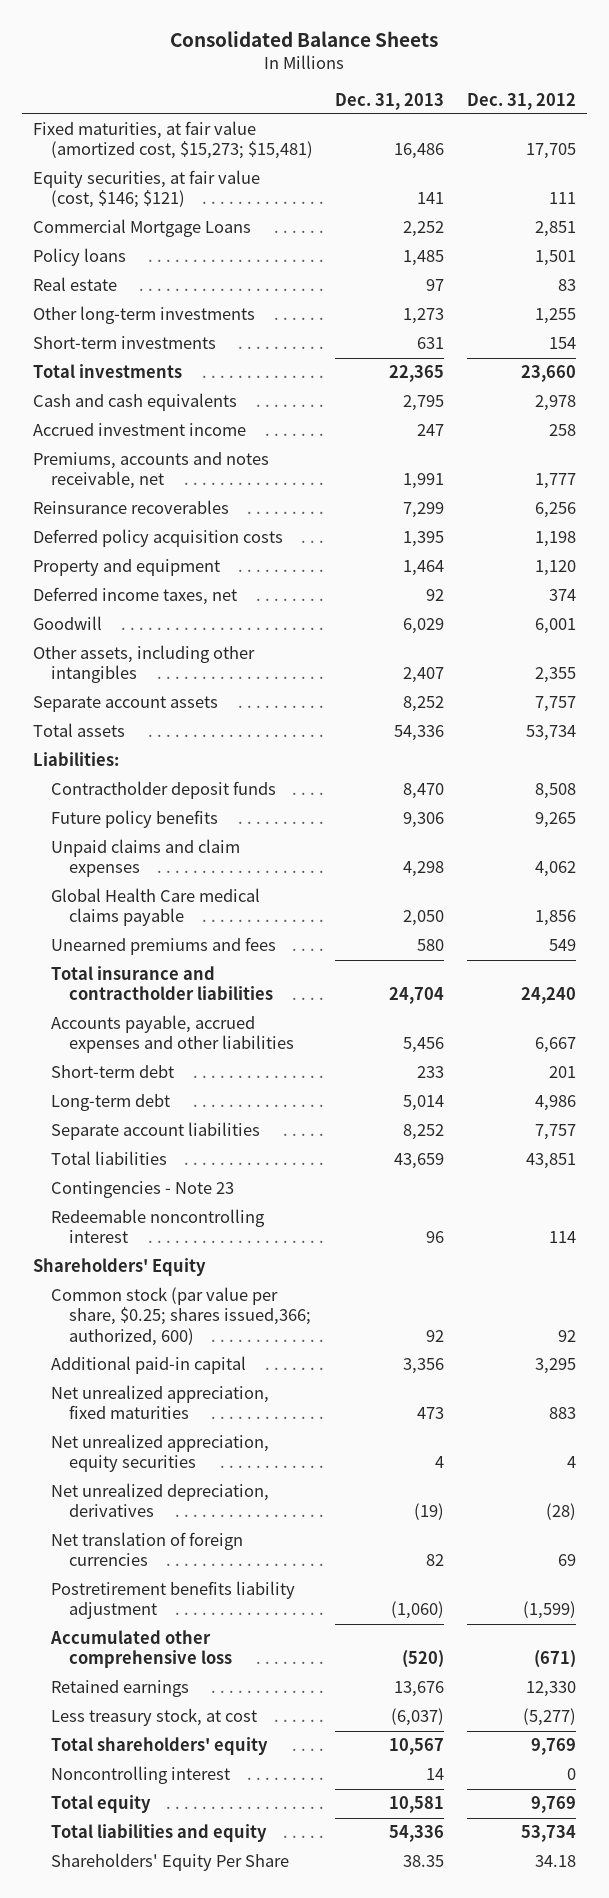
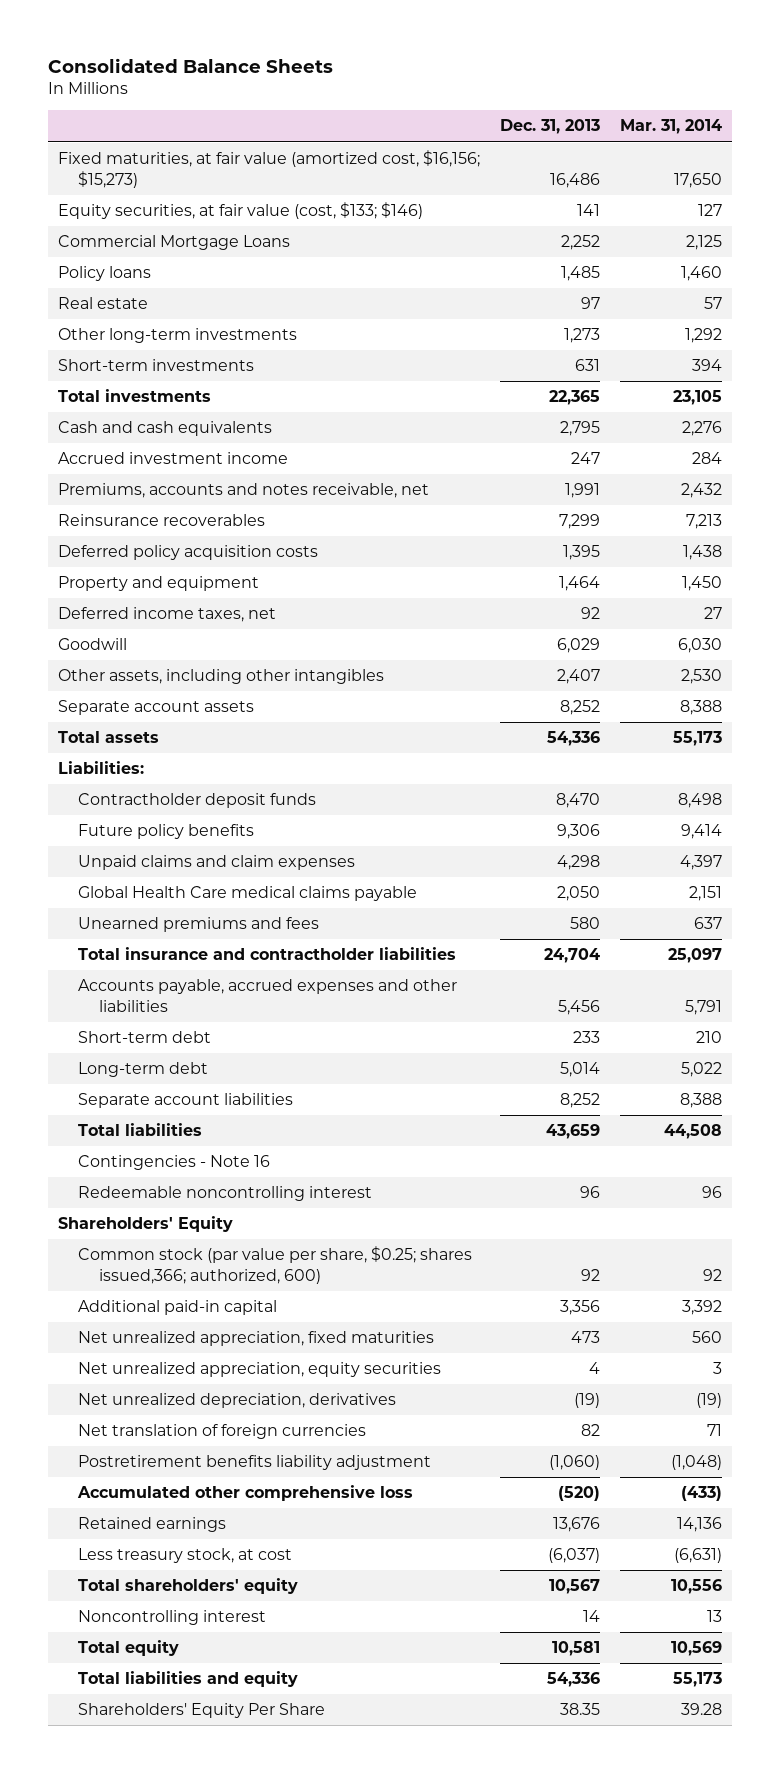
- | Dec. 31, 2013 | Dec. 31, 2012
+ | Dec. 31, 2013 | Mar. 31, 2014
- Fixed maturities, at fair value (amortized cost, $15,273; $15,481) | 16,486 | 17,705
- Equity securities, at fair value (cost, $146; $121) | 141 | 111
+ Fixed maturities, at fair value (amortized cost, $16,156; $15,273) | 16,486 | 17,650
+ Equity securities, at fair value (cost, $133; $146) | 141 | 127
- Contingencies - Note 23
+ Contingencies - Note 16

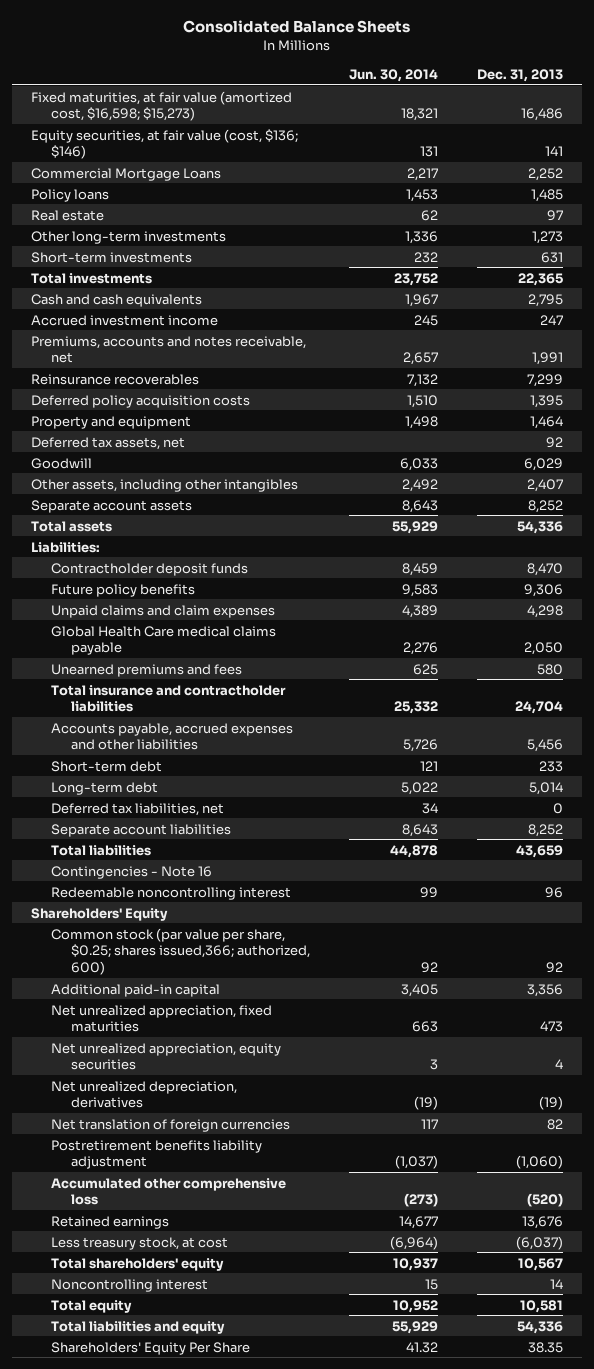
- | Dec. 31, 2013 | Mar. 31, 2014
+ | Jun. 30, 2014 | Dec. 31, 2013
- Fixed maturities, at fair value (amortized cost, $16,156; $15,273) | 16,486 | 17,650
- Equity securities, at fair value (cost, $133; $146) | 141 | 127
+ Fixed maturities, at fair value (amortized cost, $16,598; $15,273) | 18,321 | 16,486
+ Equity securities, at fair value (cost, $136; $146) | 131 | 141
- Deferred income taxes, net | 92 | 27
+ Deferred tax assets, net | | 92
+ Deferred tax liabilities, net | 34 | 0

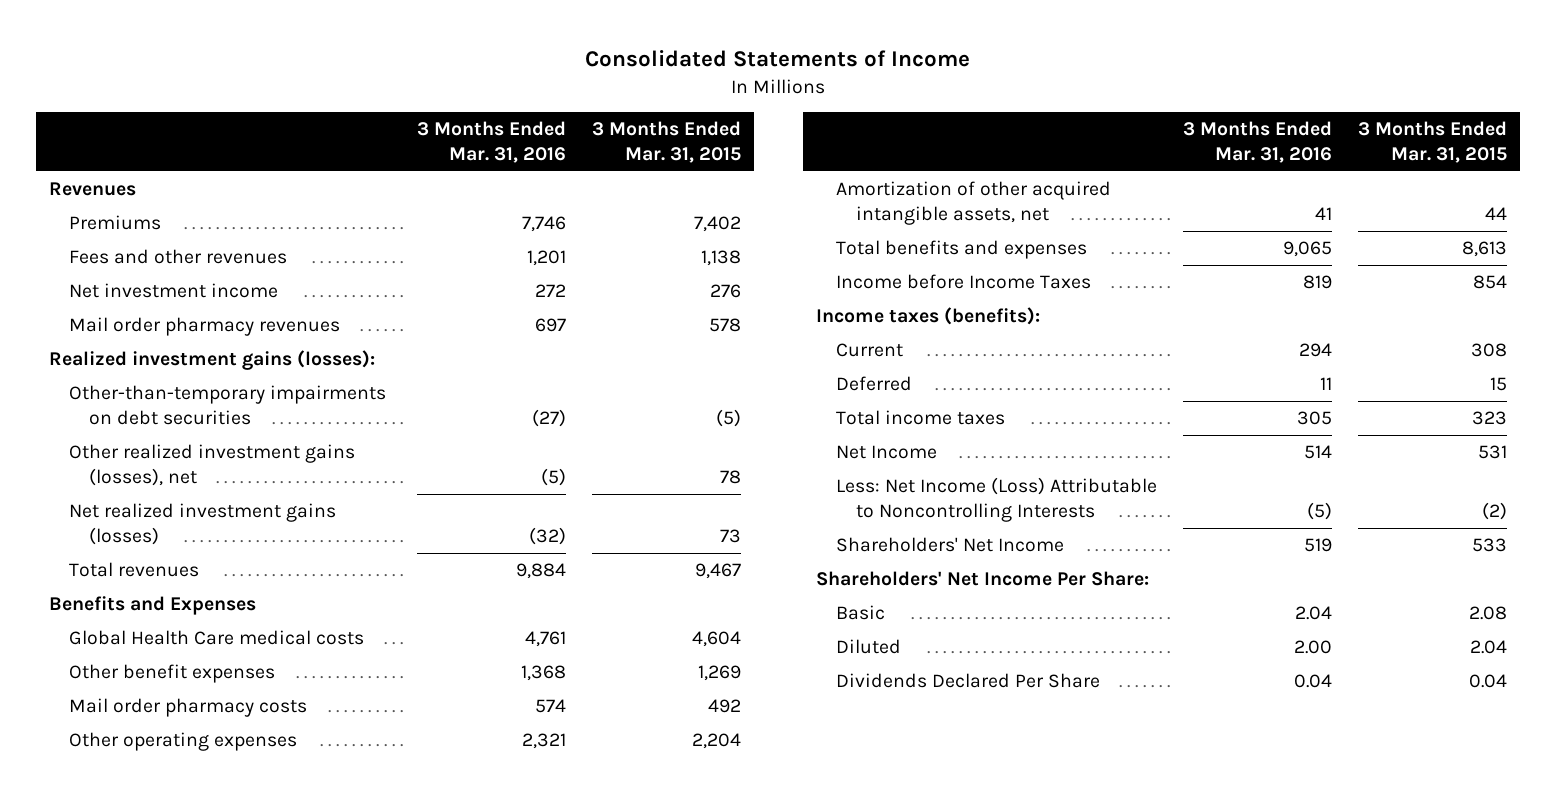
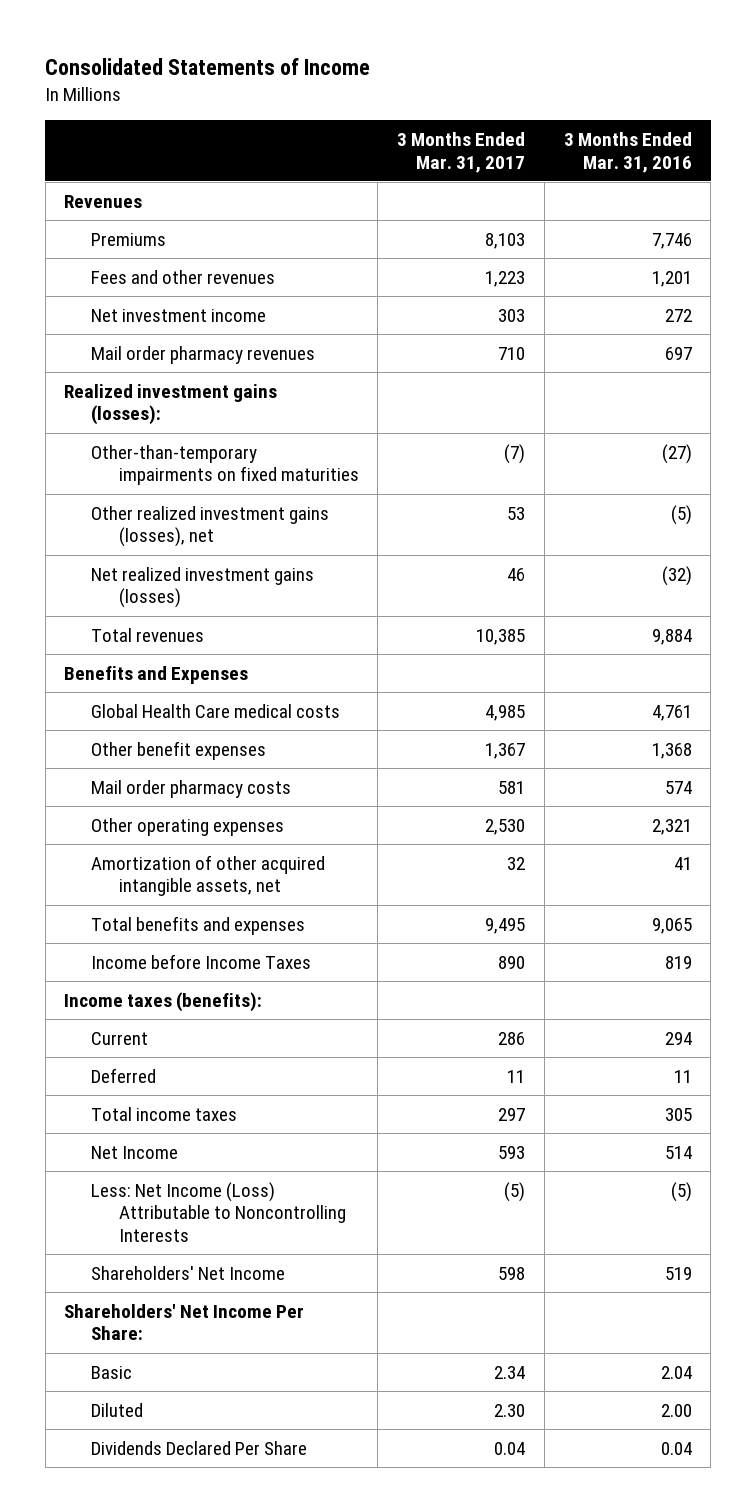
- | 3 Months Ended Mar. 31, 2016 | 3 Months Ended Mar. 31, 2015
+ | 3 Months Ended Mar. 31, 2017 | 3 Months Ended Mar. 31, 2016
- Other-than-temporary impairments on debt securities | (27) | (5)
+ Other-than-temporary impairments on fixed maturities | (7) | (27)

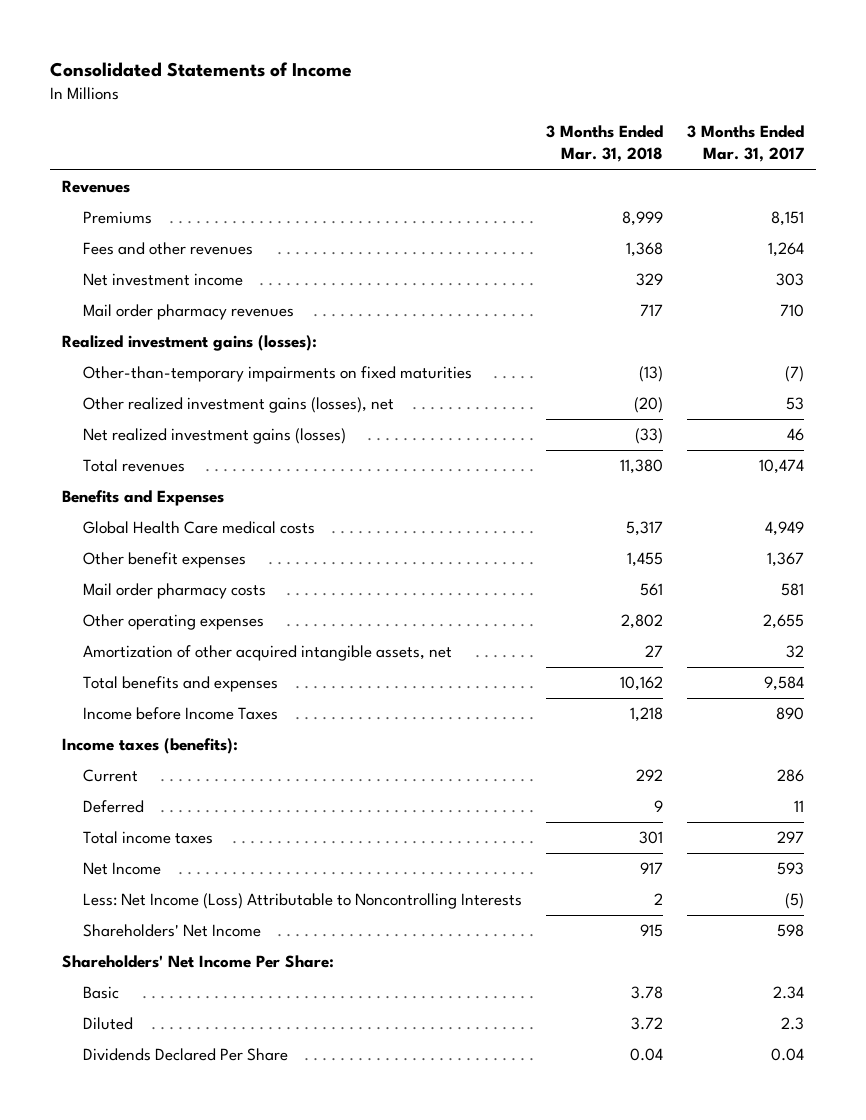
- | 3 Months Ended Mar. 31, 2017 | 3 Months Ended Mar. 31, 2016
+ | 3 Months Ended Mar. 31, 2018 | 3 Months Ended Mar. 31, 2017
- Premiums | 8,103 | 7,746
- Fees and other revenues | 1,223 | 1,201
+ Premiums | 8,999 | 8,151
+ Fees and other revenues | 1,368 | 1,264
- Total revenues | 10,385 | 9,884
+ Total revenues | 11,380 | 10,474
- Global Health Care medical costs | 4,985 | 4,761
+ Global Health Care medical costs | 5,317 | 4,949
- Other operating expenses | 2,530 | 2,321
+ Other operating expenses | 2,802 | 2,655
- Total benefits and expenses | 9,495 | 9,065
+ Total benefits and expenses | 10,162 | 9,584
- Diluted | 2.30 | 2.00
+ Diluted | 3.72 | 2.3

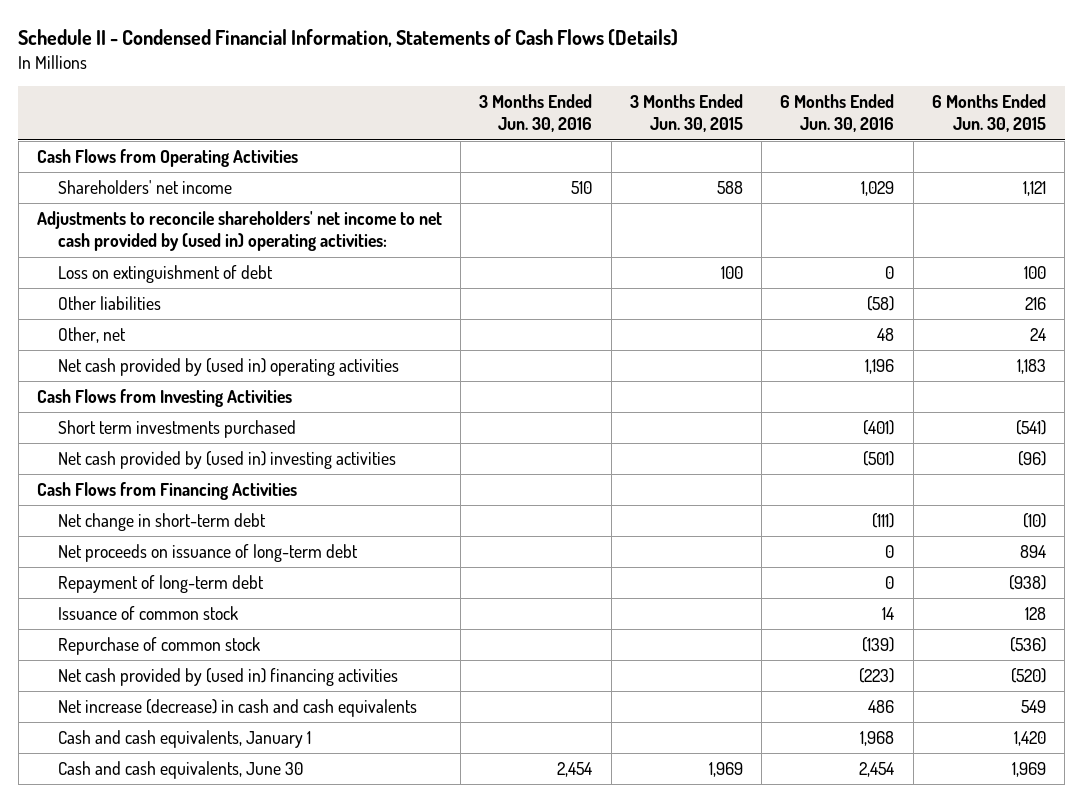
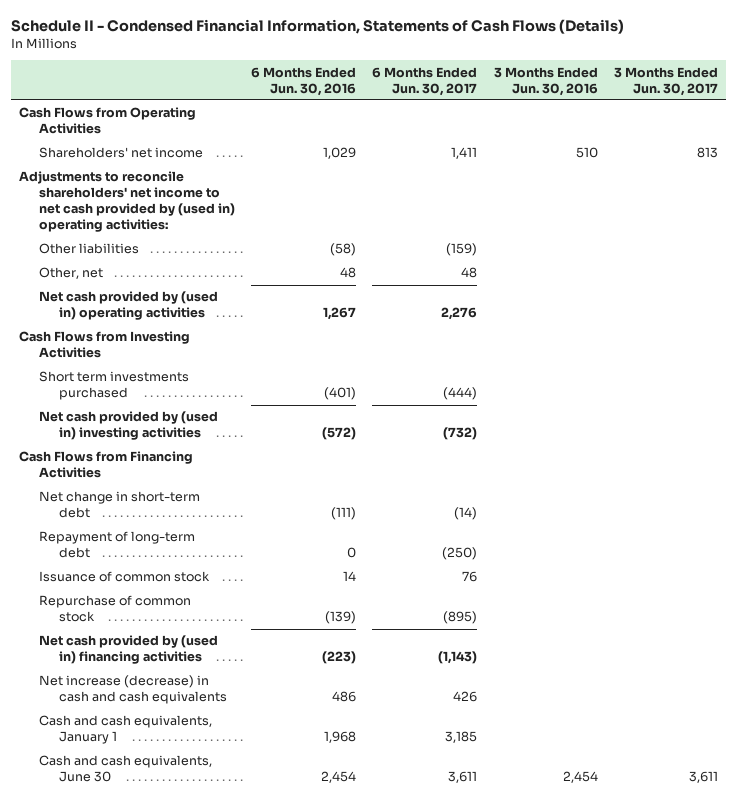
- | 3 Months Ended Jun. 30, 2016 | 3 Months Ended Jun. 30, 2015 | 6 Months Ended Jun. 30, 2016 | 6 Months Ended Jun. 30, 2015
+ | 6 Months Ended Jun. 30, 2016 | 6 Months Ended Jun. 30, 2017 | 3 Months Ended Jun. 30, 2016 | 3 Months Ended Jun. 30, 2017
- Loss on extinguishment of debt | | 100 | 0 | 100
- Net cash provided by (used in) operating activities | | | 1,196 | 1,183
+ Net cash provided by (used in) operating activities | 1,267 | 2,276 | |
- Net cash provided by (used in) investing activities | | | (501) | (96)
+ Net cash provided by (used in) investing activities | (572) | (732) | |
- Net proceeds on issuance of long-term debt | | | 0 | 894

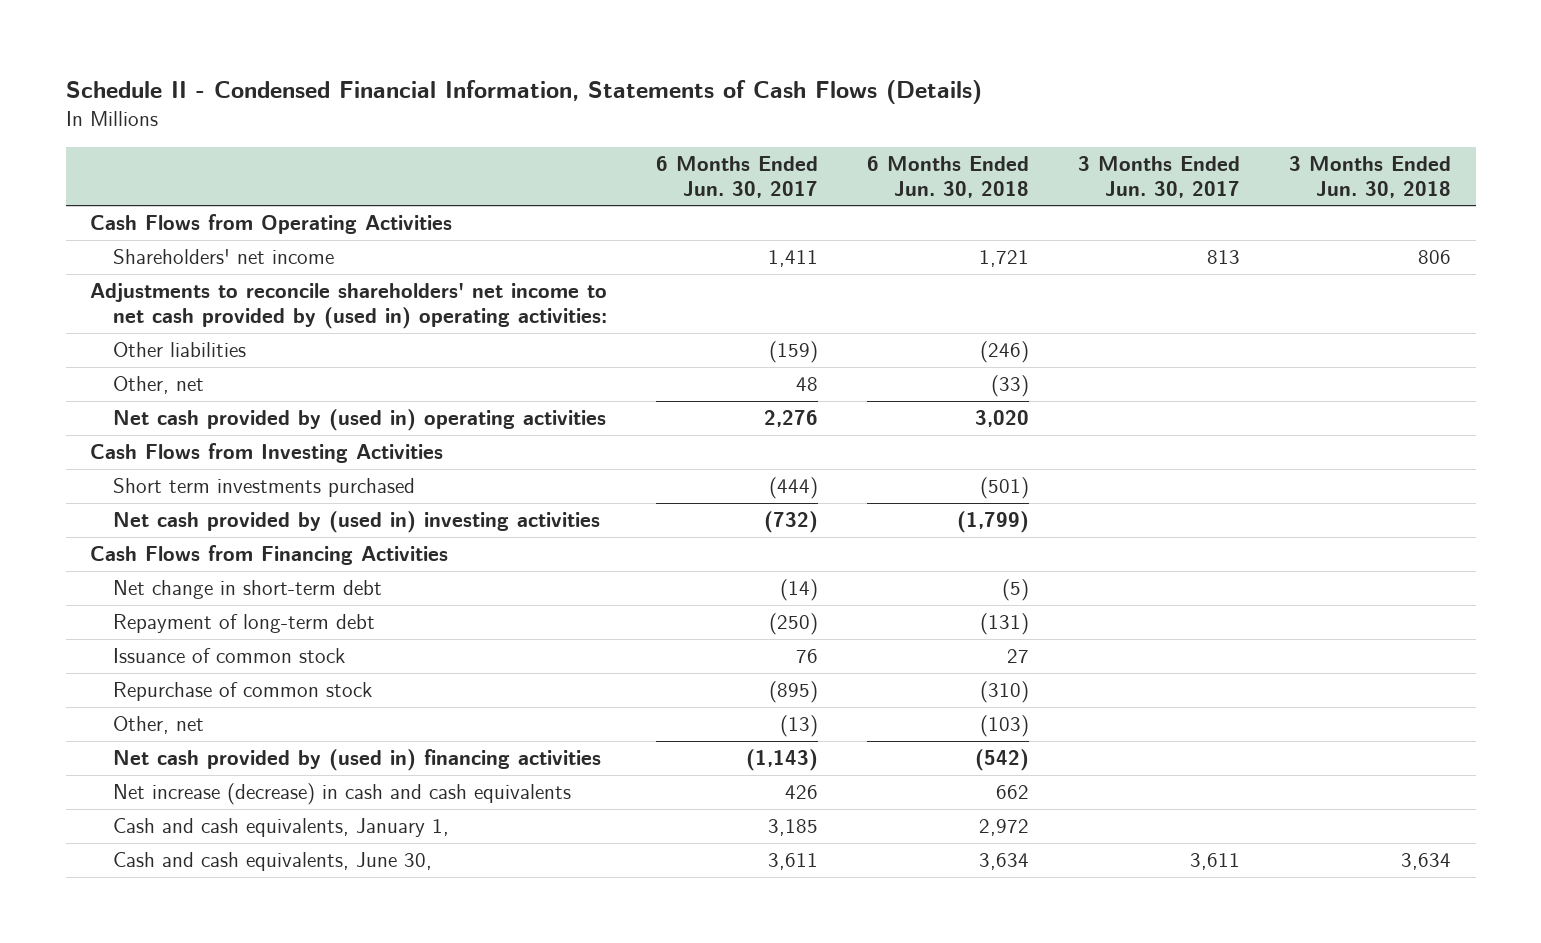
- | 6 Months Ended Jun. 30, 2016 | 6 Months Ended Jun. 30, 2017 | 3 Months Ended Jun. 30, 2016 | 3 Months Ended Jun. 30, 2017
+ | 6 Months Ended Jun. 30, 2017 | 6 Months Ended Jun. 30, 2018 | 3 Months Ended Jun. 30, 2017 | 3 Months Ended Jun. 30, 2018
+ Other, net | (13) | (103) | |
- Cash and cash equivalents, January 1 | 1,968 | 3,185 | |
- Cash and cash equivalents, June 30 | 2,454 | 3,611 | 2,454 | 3,611
+ Cash and cash equivalents, January 1, | 3,185 | 2,972 | |
+ Cash and cash equivalents, June 30, | 3,611 | 3,634 | 3,611 | 3,634

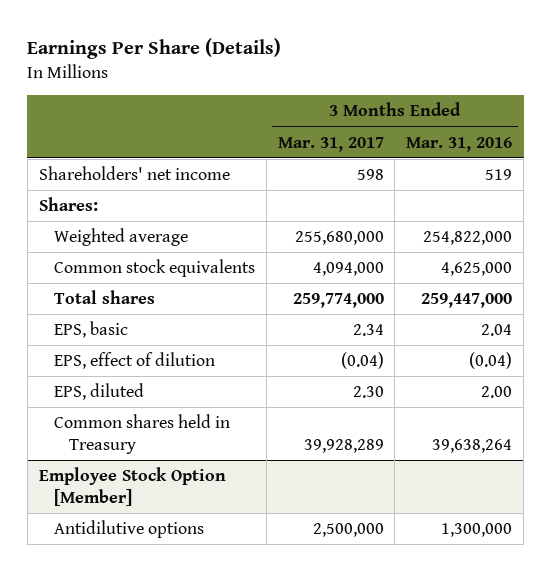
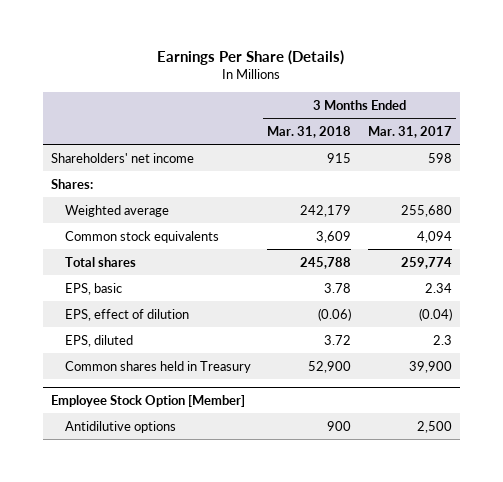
- | 3 Months Ended Mar. 31, 2017 | 3 Months Ended Mar. 31, 2016
+ | 3 Months Ended Mar. 31, 2018 | 3 Months Ended Mar. 31, 2017
- Weighted average | 255,680,000 | 254,822,000
- Common stock equivalents | 4,094,000 | 4,625,000
- Total shares | 259,774,000 | 259,447,000
+ Weighted average | 242,179 | 255,680
+ Common stock equivalents | 3,609 | 4,094
+ Total shares | 245,788 | 259,774
- EPS, diluted | 2.30 | 2.00
- Common shares held in Treasury | 39,928,289 | 39,638,264
+ EPS, diluted | 3.72 | 2.3
+ Common shares held in Treasury | 52,900 | 39,900
@ Employee Stock Option [Member]
- Antidilutive options | 2,500,000 | 1,300,000
+ Antidilutive options | 900 | 2,500

